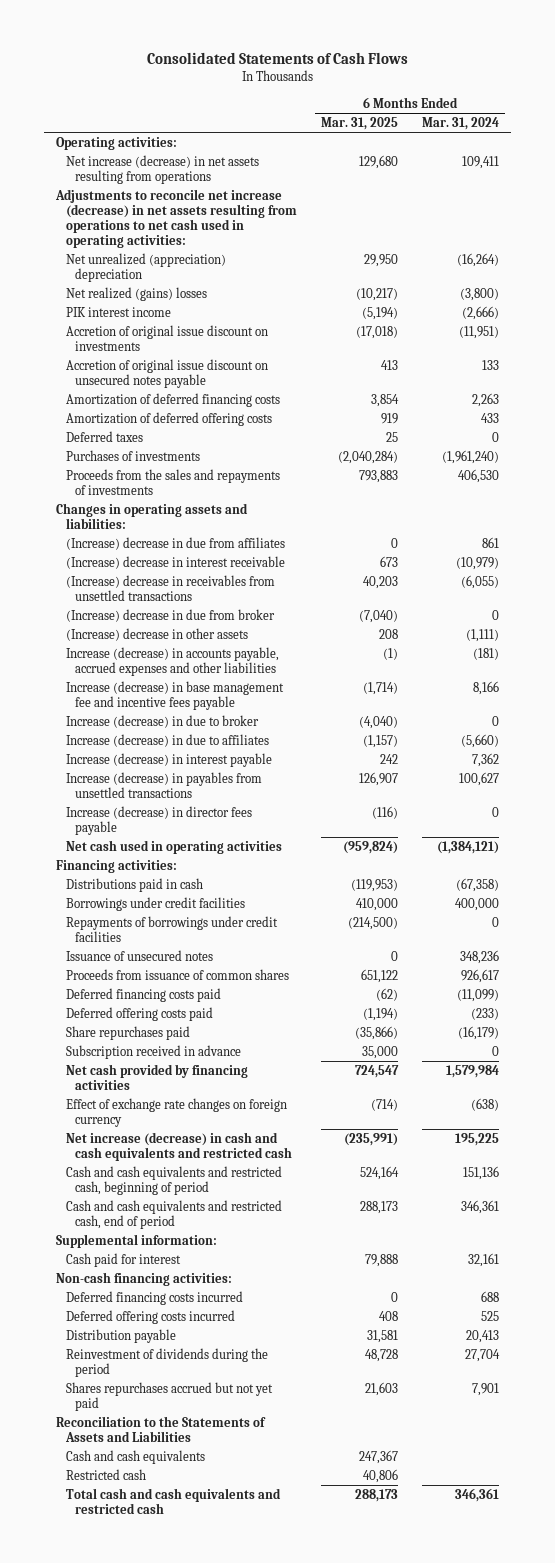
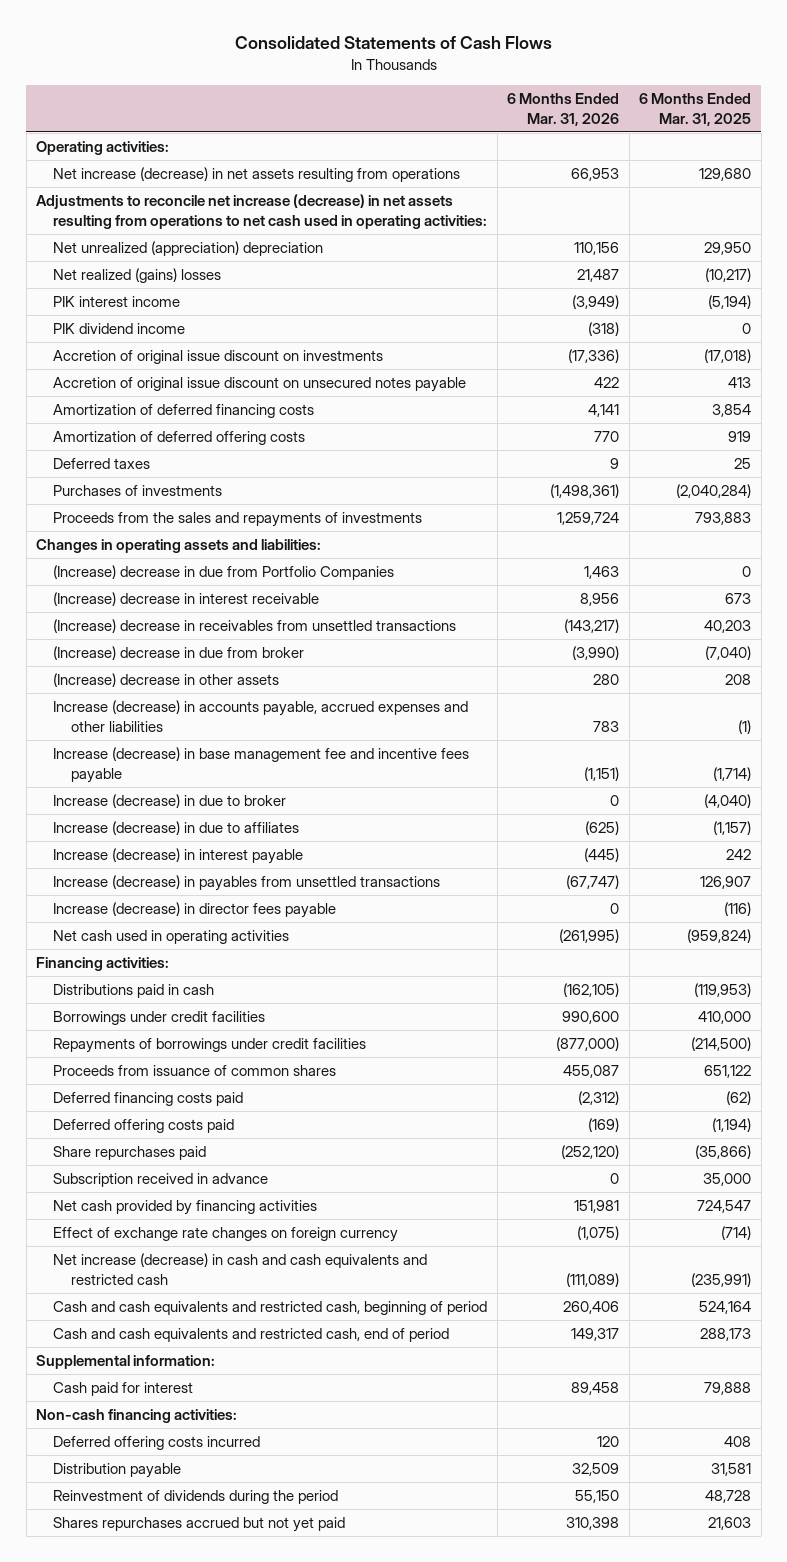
- | 6 Months Ended Mar. 31, 2025 | 6 Months Ended Mar. 31, 2024
+ | 6 Months Ended Mar. 31, 2026 | 6 Months Ended Mar. 31, 2025
+ PIK dividend income | (318) | 0
- (Increase) decrease in due from affiliates | 0 | 861
+ (Increase) decrease in due from Portfolio Companies | 1,463 | 0
- Issuance of unsecured notes | 0 | 348,236
- Deferred financing costs incurred | 0 | 688
- Reconciliation to the Statements of Assets and Liabilities
- Cash and cash equivalents | 247,367 |
- Restricted cash | 40,806 |
- Total cash and cash equivalents and restricted cash | 288,173 | 346,361

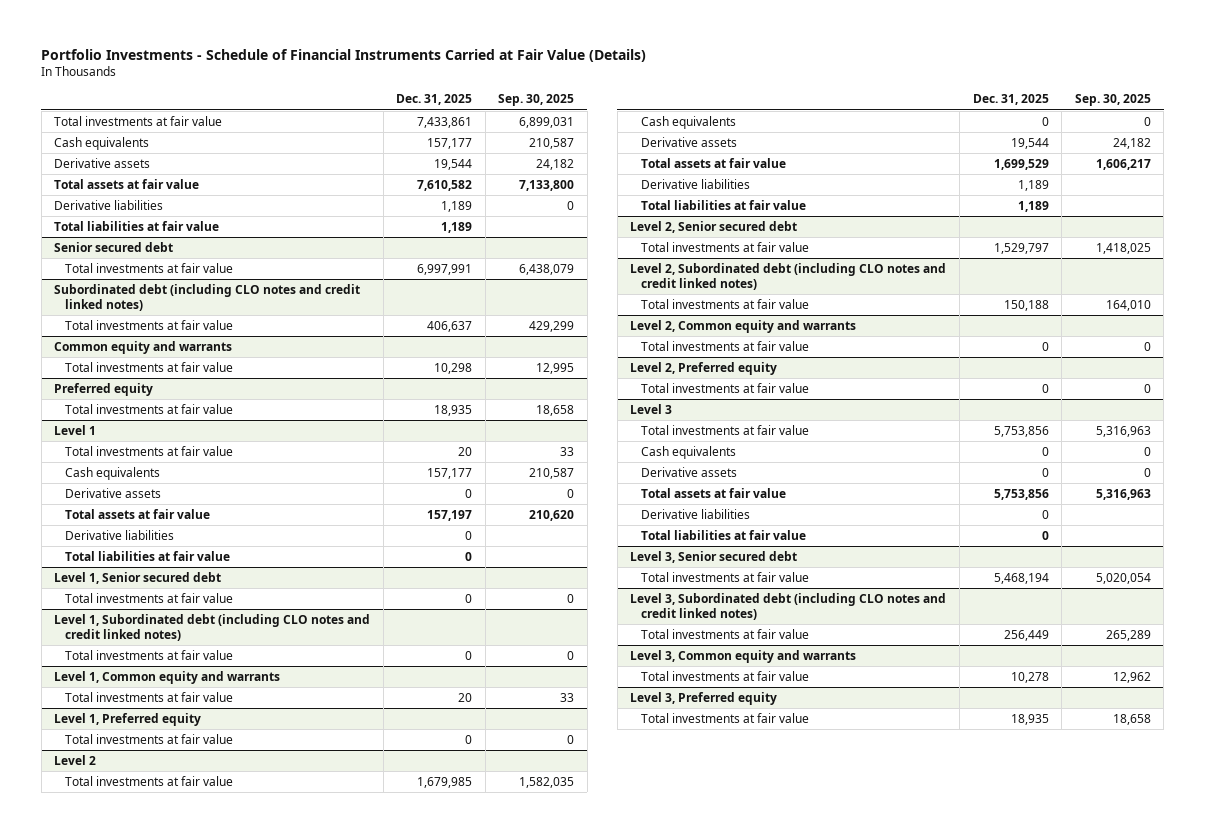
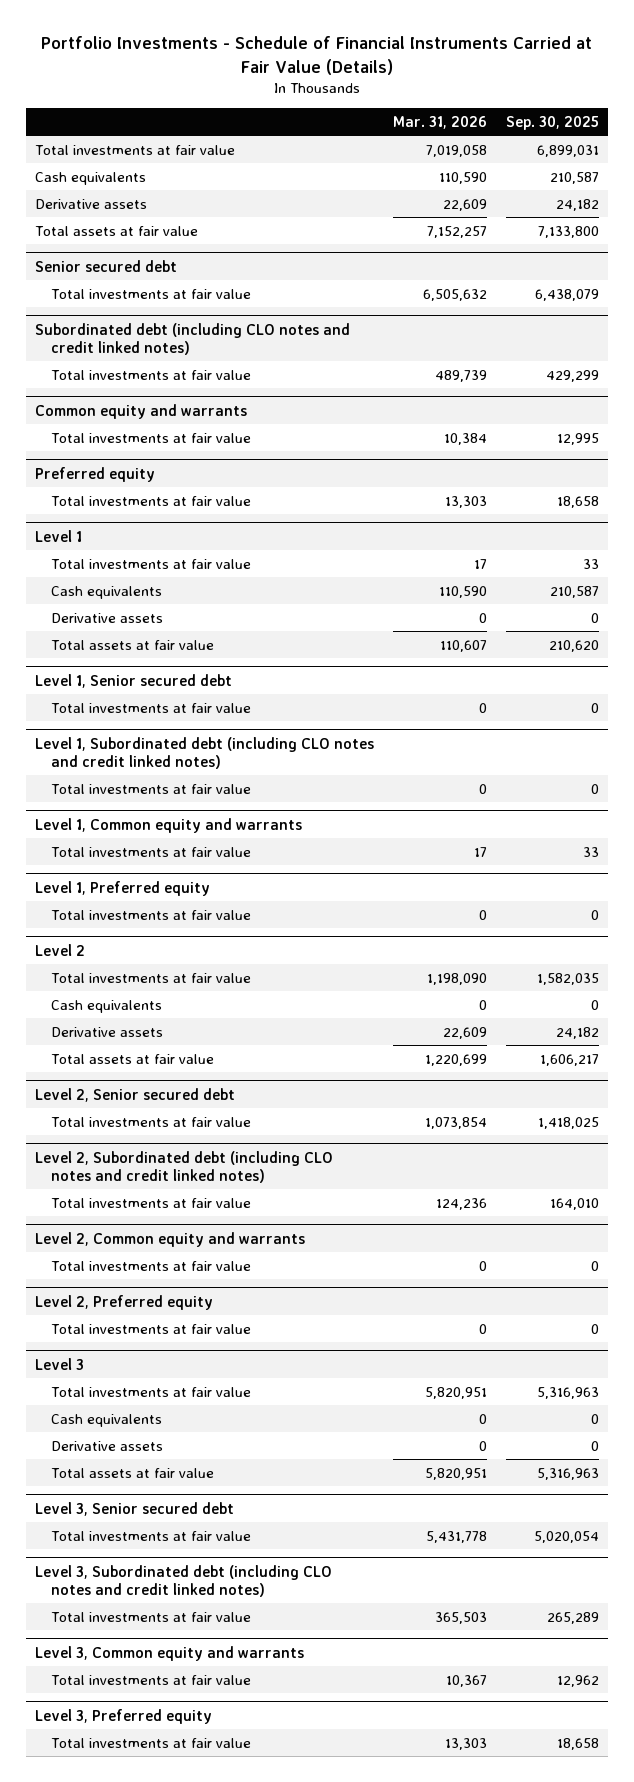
- | Dec. 31, 2025 | Sep. 30, 2025
+ | Mar. 31, 2026 | Sep. 30, 2025
- Derivative liabilities | 1,189 | 0
- Total liabilities at fair value | 1,189 |
@ Level 1
- Derivative liabilities | 0 |
- Total liabilities at fair value | 0 |
@ Level 2
- Derivative liabilities | 1,189 |
- Total liabilities at fair value | 1,189 |
@ Level 3
- Derivative liabilities | 0 |
- Total liabilities at fair value | 0 |

